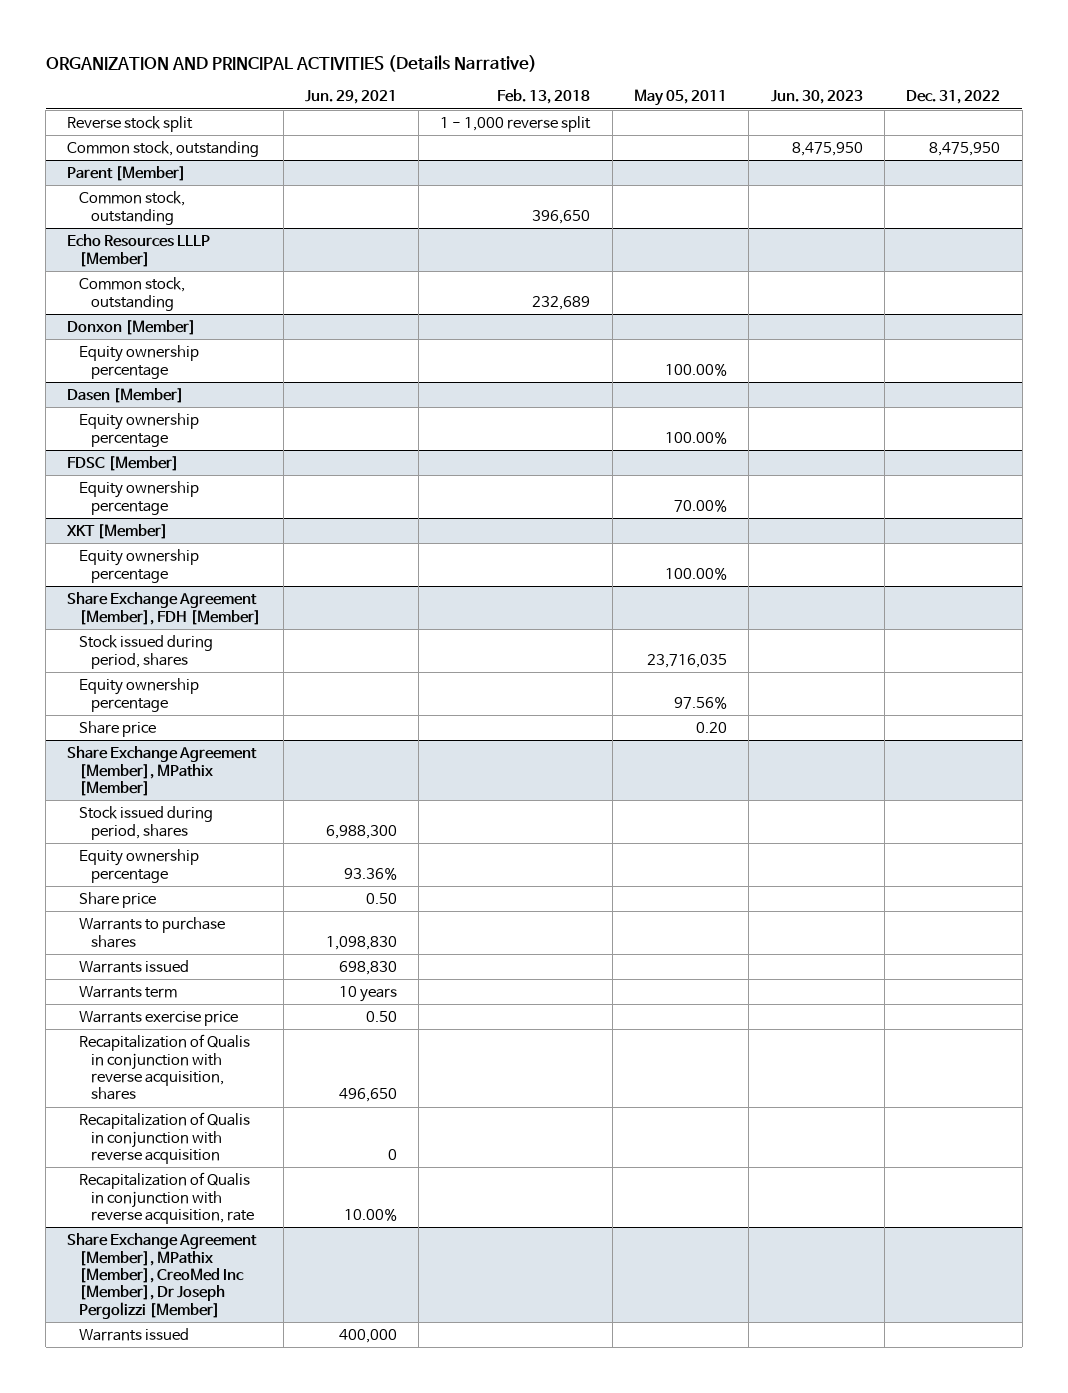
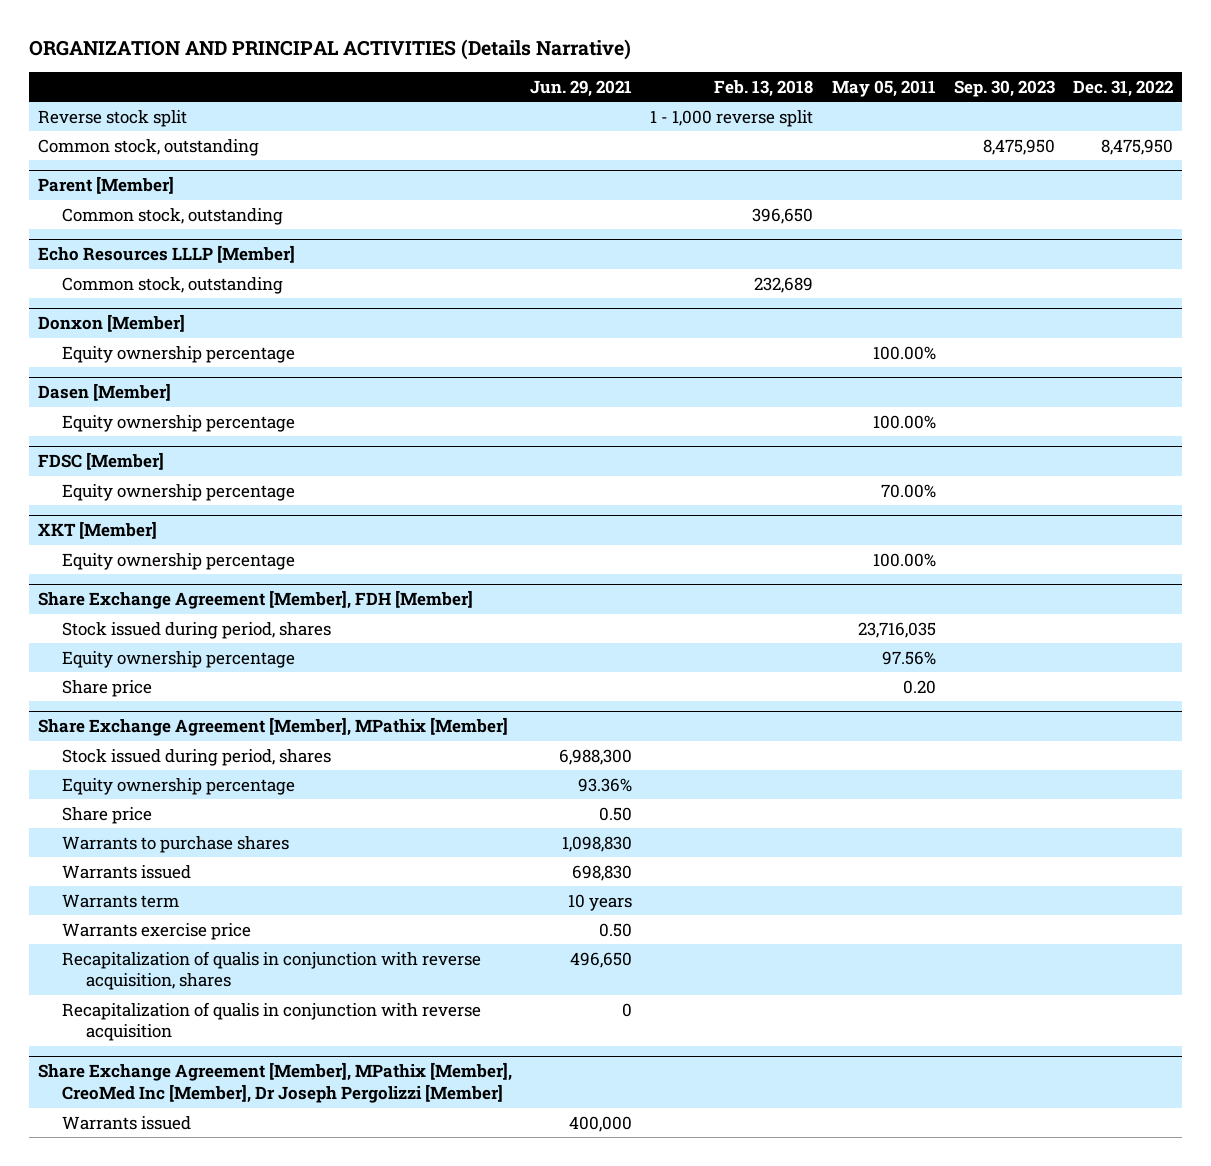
- | Jun. 29, 2021 | Feb. 13, 2018 | May 05, 2011 | Jun. 30, 2023 | Dec. 31, 2022
+ | Jun. 29, 2021 | Feb. 13, 2018 | May 05, 2011 | Sep. 30, 2023 | Dec. 31, 2022
@ Share Exchange Agreement [Member], MPathix [Member]
- Recapitalization of Qualis in conjunction with reverse acquisition, shares | 496,650 | | | |
- Recapitalization of Qualis in conjunction with reverse acquisition | 0 | | | |
- Recapitalization of Qualis in conjunction with reverse acquisition, rate | 10.00% | | | |
+ Recapitalization of qualis in conjunction with reverse acquisition, shares | 496,650 | | | |
+ Recapitalization of qualis in conjunction with reverse acquisition | 0 | | | |

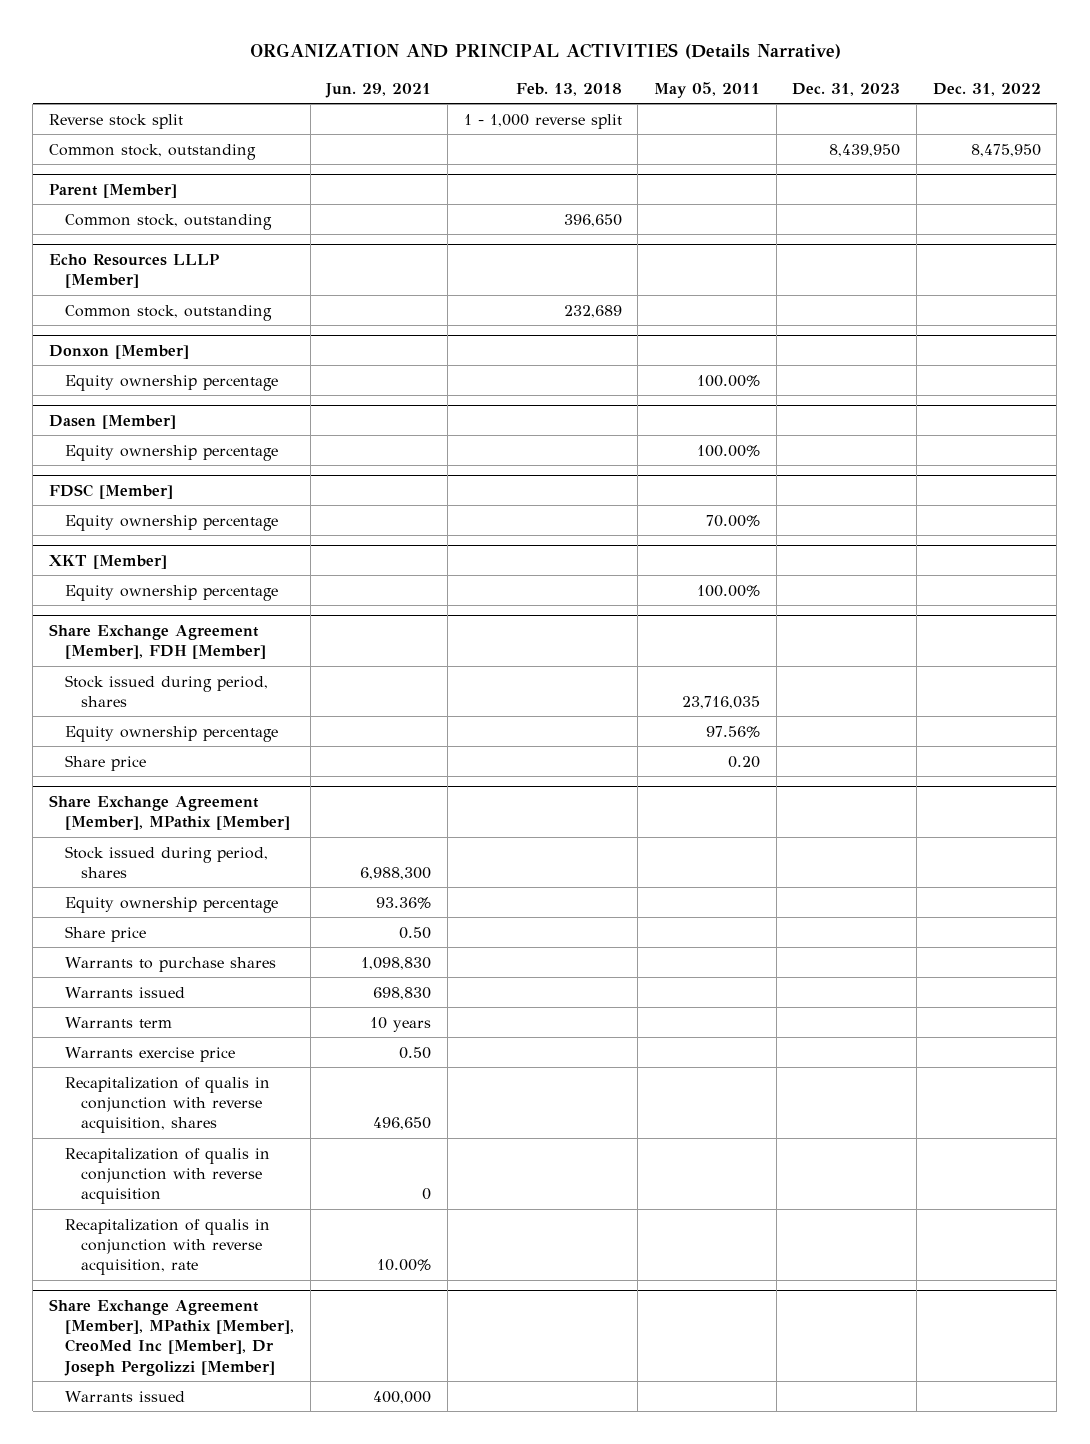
- | Jun. 29, 2021 | Feb. 13, 2018 | May 05, 2011 | Sep. 30, 2023 | Dec. 31, 2022
+ | Jun. 29, 2021 | Feb. 13, 2018 | May 05, 2011 | Dec. 31, 2023 | Dec. 31, 2022
@ Share Exchange Agreement [Member], MPathix [Member]
+ Recapitalization of qualis in conjunction with reverse acquisition, rate | 10.00% | | | |

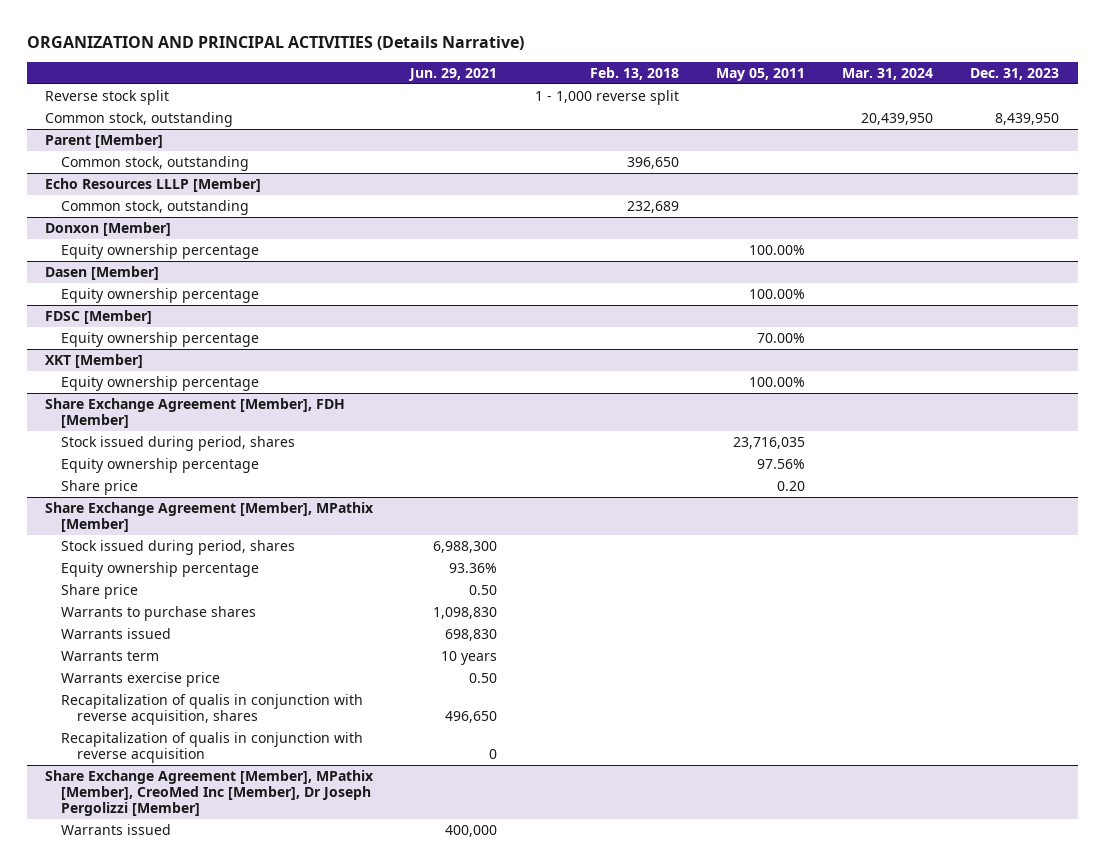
- | Jun. 29, 2021 | Feb. 13, 2018 | May 05, 2011 | Dec. 31, 2023 | Dec. 31, 2022
+ | Jun. 29, 2021 | Feb. 13, 2018 | May 05, 2011 | Mar. 31, 2024 | Dec. 31, 2023
@ Share Exchange Agreement [Member], MPathix [Member]
- Recapitalization of qualis in conjunction with reverse acquisition, rate | 10.00% | | | |

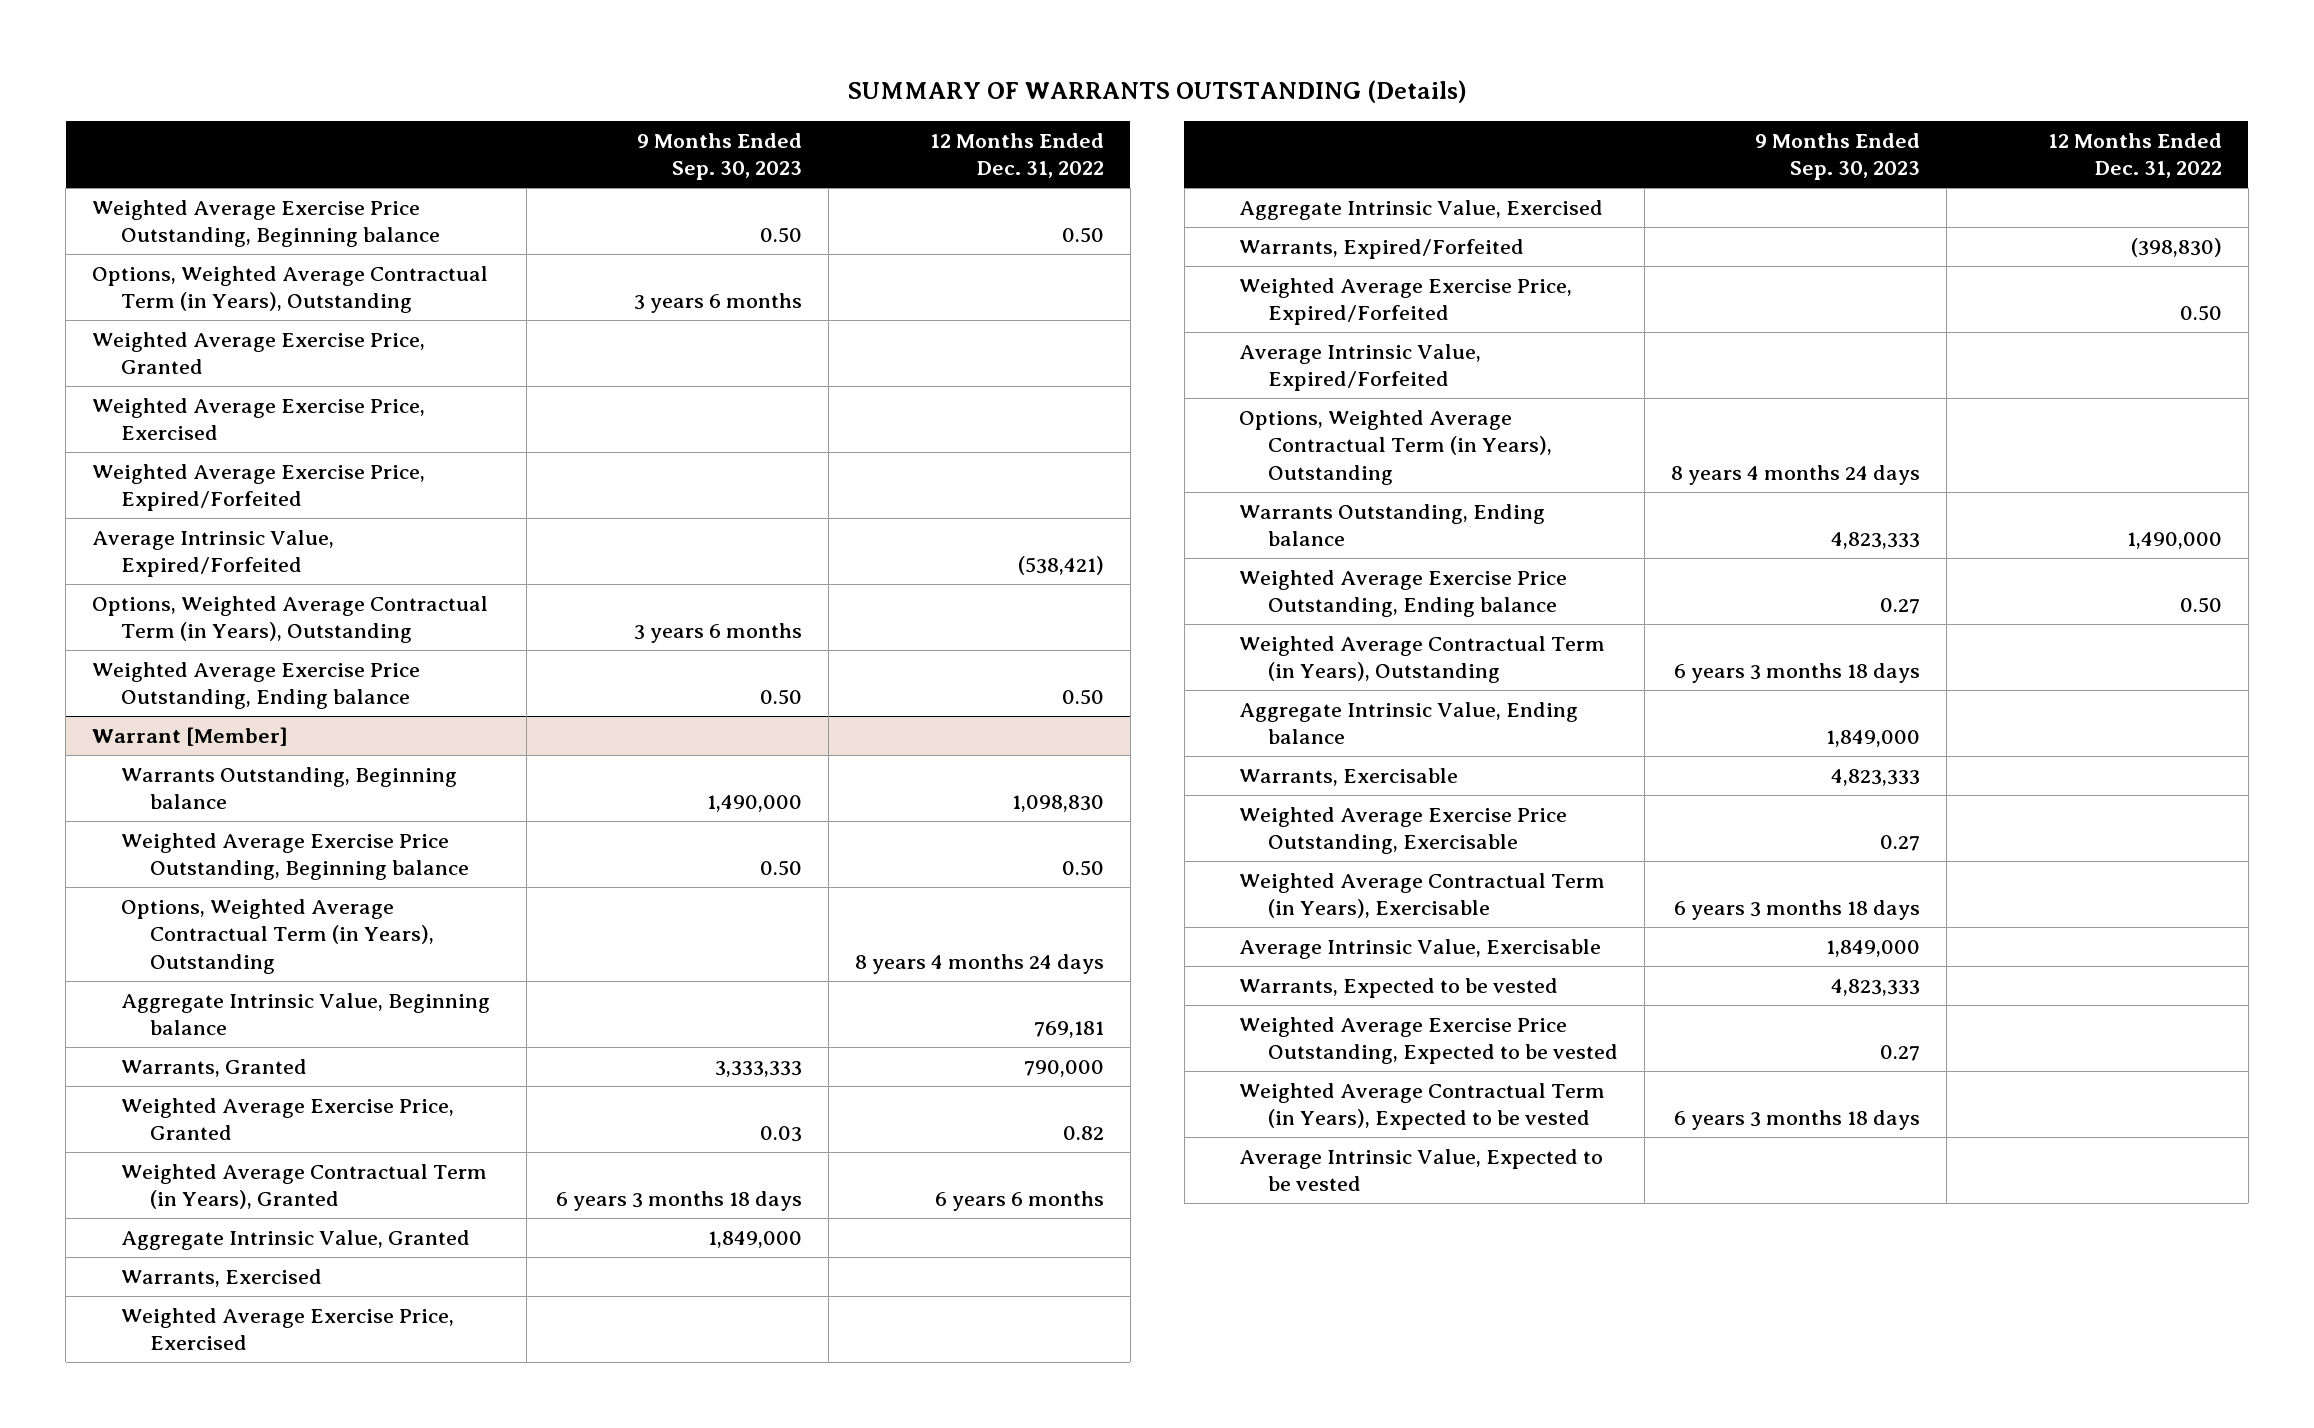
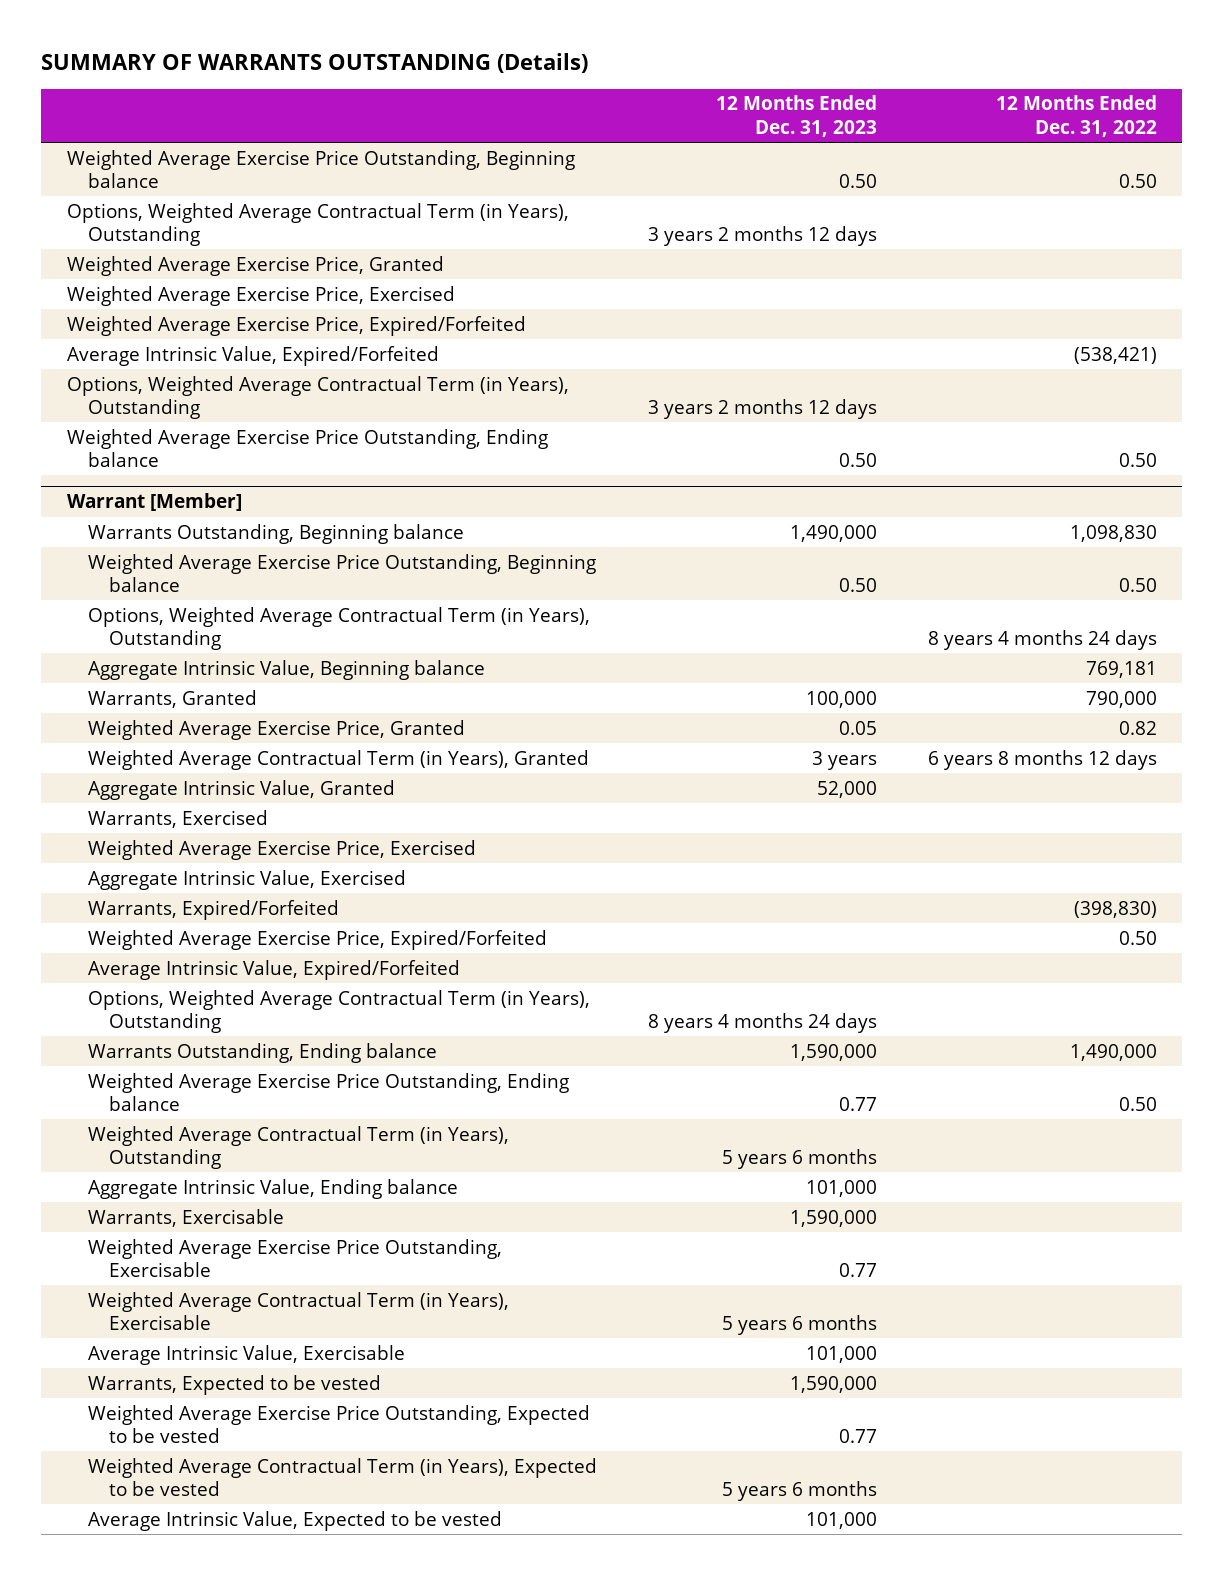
- | 9 Months Ended Sep. 30, 2023 | 12 Months Ended Dec. 31, 2022
+ | 12 Months Ended Dec. 31, 2023 | 12 Months Ended Dec. 31, 2022
@ Warrant [Member]
- Weighted Average Contractual Term (in Years), Granted | 6 years 3 months 18 days | 6 years 6 months
+ Weighted Average Contractual Term (in Years), Granted | 3 years | 6 years 8 months 12 days

